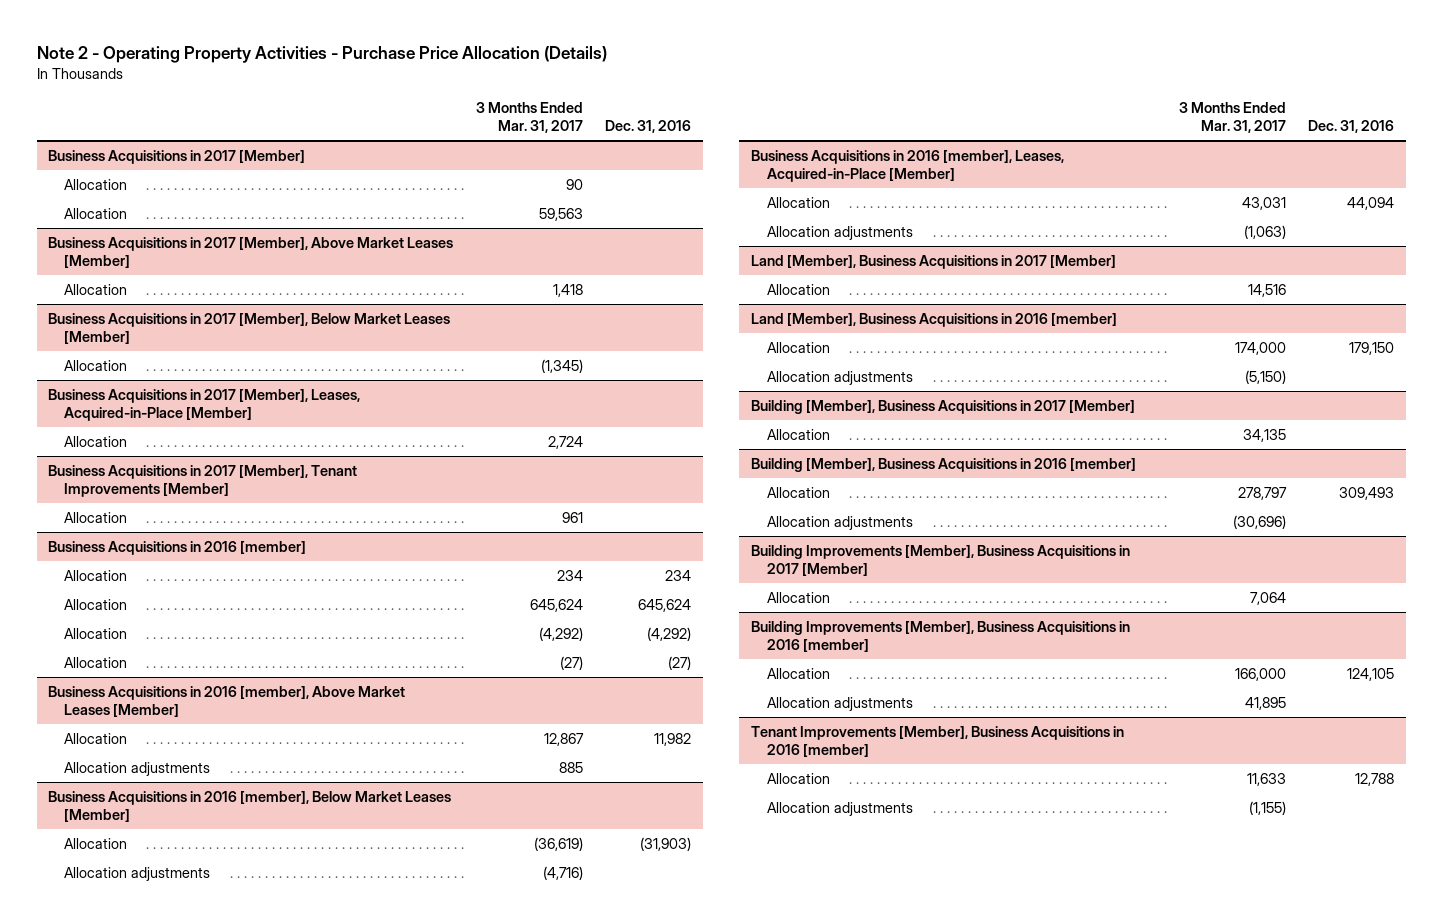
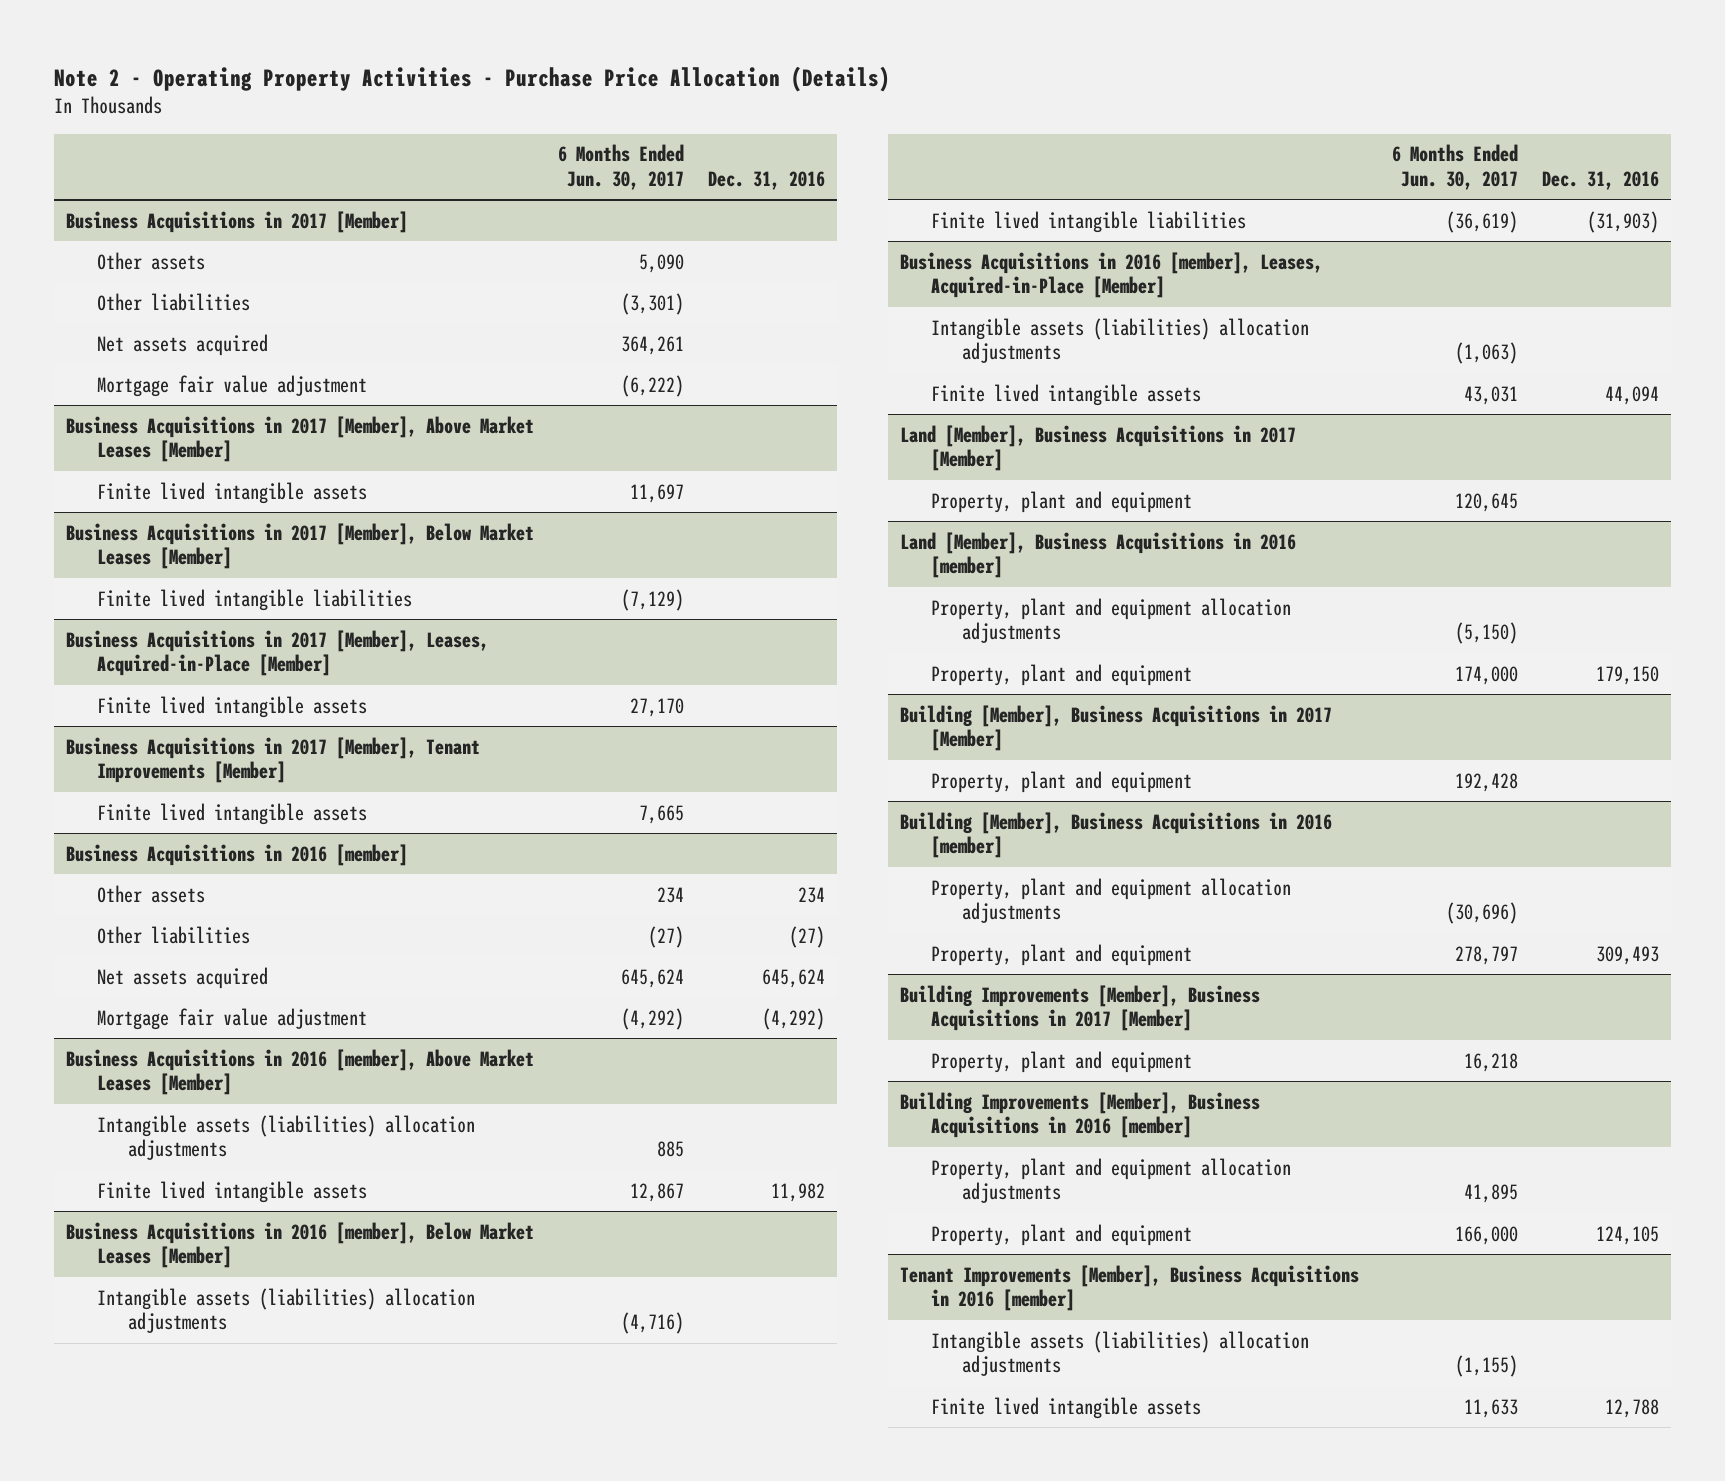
- | 3 Months Ended Mar. 31, 2017 | Dec. 31, 2016
+ | 6 Months Ended Jun. 30, 2017 | Dec. 31, 2016
@ Business Acquisitions in 2017 [Member]
- Allocation | 90 |
- Allocation | 59,563 |
+ Other assets | 5,090 |
+ Other liabilities | (3,301) |
+ Net assets acquired | 364,261 |
+ Mortgage fair value adjustment | (6,222) |
@ Business Acquisitions in 2017 [Member], Above Market Leases [Member]
- Allocation | 1,418 |
+ Finite lived intangible assets | 11,697 |
@ Business Acquisitions in 2017 [Member], Below Market Leases [Member]
- Allocation | (1,345) |
+ Finite lived intangible liabilities | (7,129) |
@ Business Acquisitions in 2017 [Member], Leases, Acquired-in-Place [Member]
- Allocation | 2,724 |
+ Finite lived intangible assets | 27,170 |
@ Business Acquisitions in 2017 [Member], Tenant Improvements [Member]
- Allocation | 961 |
+ Finite lived intangible assets | 7,665 |
@ Business Acquisitions in 2016 [member]
- Allocation | 234 | 234
- Allocation | 645,624 | 645,624
- Allocation | (4,292) | (4,292)
- Allocation | (27) | (27)
+ Other assets | 234 | 234
+ Other liabilities | (27) | (27)
+ Net assets acquired | 645,624 | 645,624
+ Mortgage fair value adjustment | (4,292) | (4,292)
@ Business Acquisitions in 2016 [member], Above Market Leases [Member]
- Allocation | 12,867 | 11,982
- Allocation adjustments | 885 |
+ Intangible assets (liabilities) allocation adjustments | 885 |
+ Finite lived intangible assets | 12,867 | 11,982
@ Business Acquisitions in 2016 [member], Below Market Leases [Member]
- Allocation | (36,619) | (31,903)
- Allocation adjustments | (4,716) |
+ Intangible assets (liabilities) allocation adjustments | (4,716) |
+ Finite lived intangible liabilities | (36,619) | (31,903)
@ Business Acquisitions in 2016 [member], Leases, Acquired-in-Place [Member]
- Allocation | 43,031 | 44,094
- Allocation adjustments | (1,063) |
+ Intangible assets (liabilities) allocation adjustments | (1,063) |
+ Finite lived intangible assets | 43,031 | 44,094
@ Land [Member], Business Acquisitions in 2017 [Member]
- Allocation | 14,516 |
+ Property, plant and equipment | 120,645 |
@ Land [Member], Business Acquisitions in 2016 [member]
- Allocation | 174,000 | 179,150
- Allocation adjustments | (5,150) |
+ Property, plant and equipment allocation adjustments | (5,150) |
+ Property, plant and equipment | 174,000 | 179,150
@ Building [Member], Business Acquisitions in 2017 [Member]
- Allocation | 34,135 |
+ Property, plant and equipment | 192,428 |
@ Building [Member], Business Acquisitions in 2016 [member]
- Allocation | 278,797 | 309,493
- Allocation adjustments | (30,696) |
+ Property, plant and equipment allocation adjustments | (30,696) |
+ Property, plant and equipment | 278,797 | 309,493
@ Building Improvements [Member], Business Acquisitions in 2017 [Member]
- Allocation | 7,064 |
+ Property, plant and equipment | 16,218 |
@ Building Improvements [Member], Business Acquisitions in 2016 [member]
- Allocation | 166,000 | 124,105
- Allocation adjustments | 41,895 |
+ Property, plant and equipment allocation adjustments | 41,895 |
+ Property, plant and equipment | 166,000 | 124,105
@ Tenant Improvements [Member], Business Acquisitions in 2016 [member]
- Allocation | 11,633 | 12,788
- Allocation adjustments | (1,155) |
+ Intangible assets (liabilities) allocation adjustments | (1,155) |
+ Finite lived intangible assets | 11,633 | 12,788

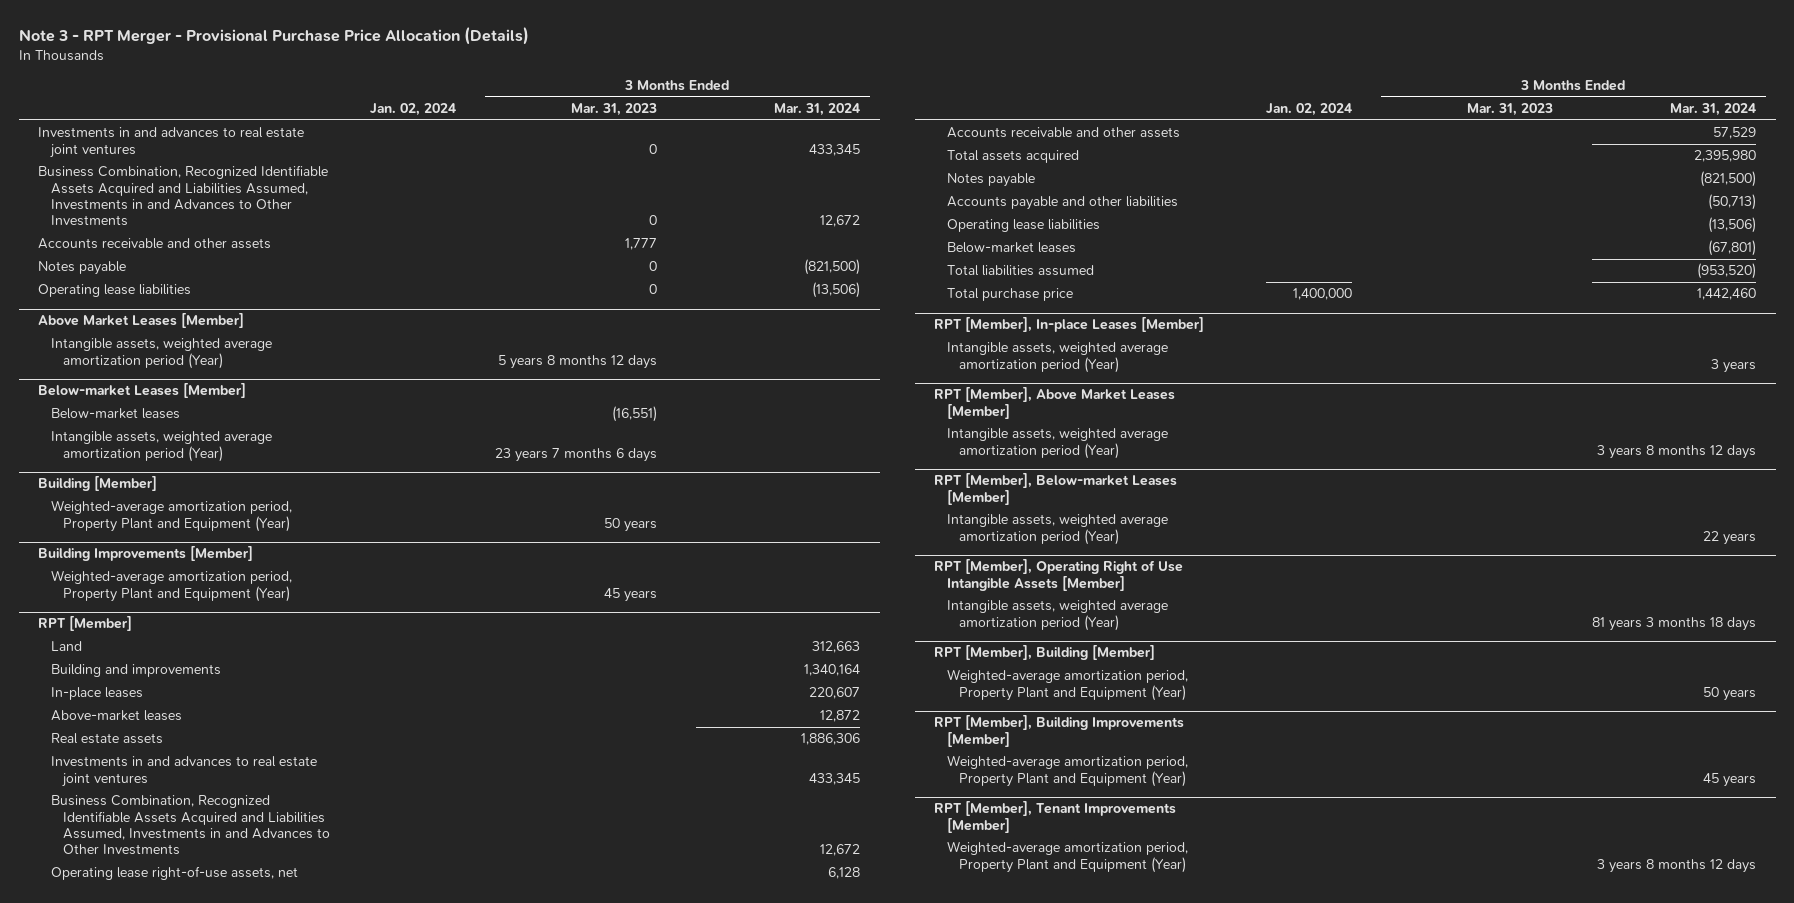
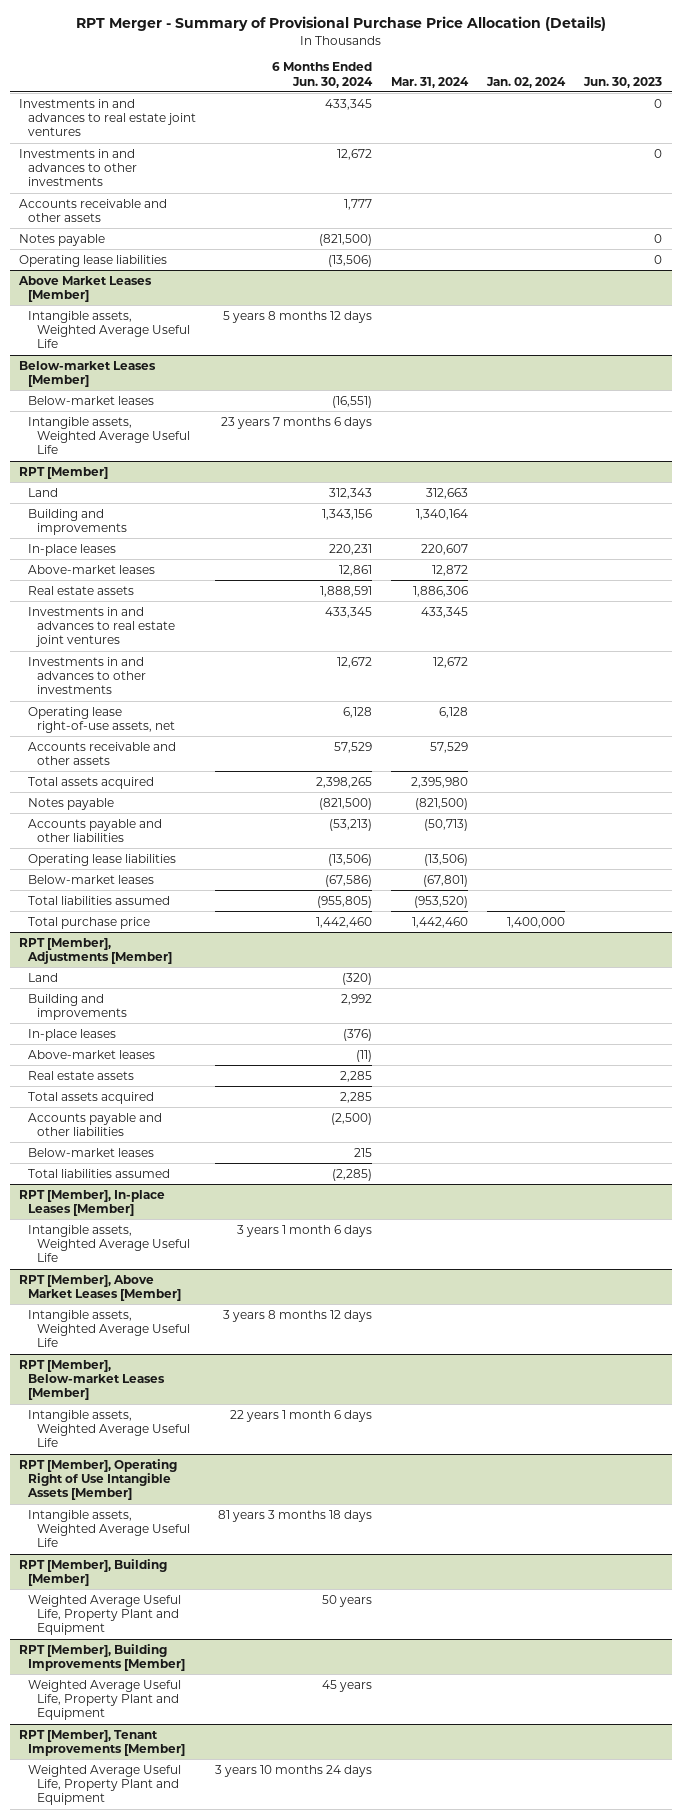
- Note 3 - RPT Merger - Provisional Purchase Price Allocation (Details)
+ RPT Merger - Summary of Provisional Purchase Price Allocation (Details)
- | Jan. 02, 2024 | 3 Months Ended Mar. 31, 2023 | 3 Months Ended Mar. 31, 2024
+ | 6 Months Ended Jun. 30, 2024 | Mar. 31, 2024 | Jan. 02, 2024 | Jun. 30, 2023
- Business Combination, Recognized Identifiable Assets Acquired and Liabilities Assumed, Investments in and Advances to Other Investments | | 0 | 12,672
+ Investments in and advances to other investments | 12,672 | | | 0
@ Above Market Leases [Member]
- Intangible assets, weighted average amortization period (Year) | | 5 years 8 months 12 days |
+ Intangible assets, Weighted Average Useful Life | 5 years 8 months 12 days | | |
@ Below-market Leases [Member]
- Intangible assets, weighted average amortization period (Year) | | 23 years 7 months 6 days |
- Building [Member]
- Weighted-average amortization period, Property Plant and Equipment (Year) | | 50 years |
- Building Improvements [Member]
- Weighted-average amortization period, Property Plant and Equipment (Year) | | 45 years |
@ Below-market Leases [Member]
+ Intangible assets, Weighted Average Useful Life | 23 years 7 months 6 days | | |
@ RPT [Member]
- Business Combination, Recognized Identifiable Assets Acquired and Liabilities Assumed, Investments in and Advances to Other Investments | | | 12,672
+ Investments in and advances to other investments | 12,672 | 12,672 | |
+ RPT [Member], Adjustments [Member]
+ Land | (320) | | |
+ Building and improvements | 2,992 | | |
+ In-place leases | (376) | | |
+ Above-market leases | (11) | | |
+ Real estate assets | 2,285 | | |
+ Total assets acquired | 2,285 | | |
+ Accounts payable and other liabilities | (2,500) | | |
+ Below-market leases | 215 | | |
+ Total liabilities assumed | (2,285) | | |
@ RPT [Member], In-place Leases [Member]
- Intangible assets, weighted average amortization period (Year) | | | 3 years
+ Intangible assets, Weighted Average Useful Life | 3 years 1 month 6 days | | |
@ RPT [Member], Above Market Leases [Member]
- Intangible assets, weighted average amortization period (Year) | | | 3 years 8 months 12 days
+ Intangible assets, Weighted Average Useful Life | 3 years 8 months 12 days | | |
@ RPT [Member], Below-market Leases [Member]
- Intangible assets, weighted average amortization period (Year) | | | 22 years
+ Intangible assets, Weighted Average Useful Life | 22 years 1 month 6 days | | |
@ RPT [Member], Operating Right of Use Intangible Assets [Member]
- Intangible assets, weighted average amortization period (Year) | | | 81 years 3 months 18 days
+ Intangible assets, Weighted Average Useful Life | 81 years 3 months 18 days | | |
@ RPT [Member], Building [Member]
- Weighted-average amortization period, Property Plant and Equipment (Year) | | | 50 years
+ Weighted Average Useful Life, Property Plant and Equipment | 50 years | | |
@ RPT [Member], Building Improvements [Member]
- Weighted-average amortization period, Property Plant and Equipment (Year) | | | 45 years
+ Weighted Average Useful Life, Property Plant and Equipment | 45 years | | |
@ RPT [Member], Tenant Improvements [Member]
- Weighted-average amortization period, Property Plant and Equipment (Year) | | | 3 years 8 months 12 days
+ Weighted Average Useful Life, Property Plant and Equipment | 3 years 10 months 24 days | | |

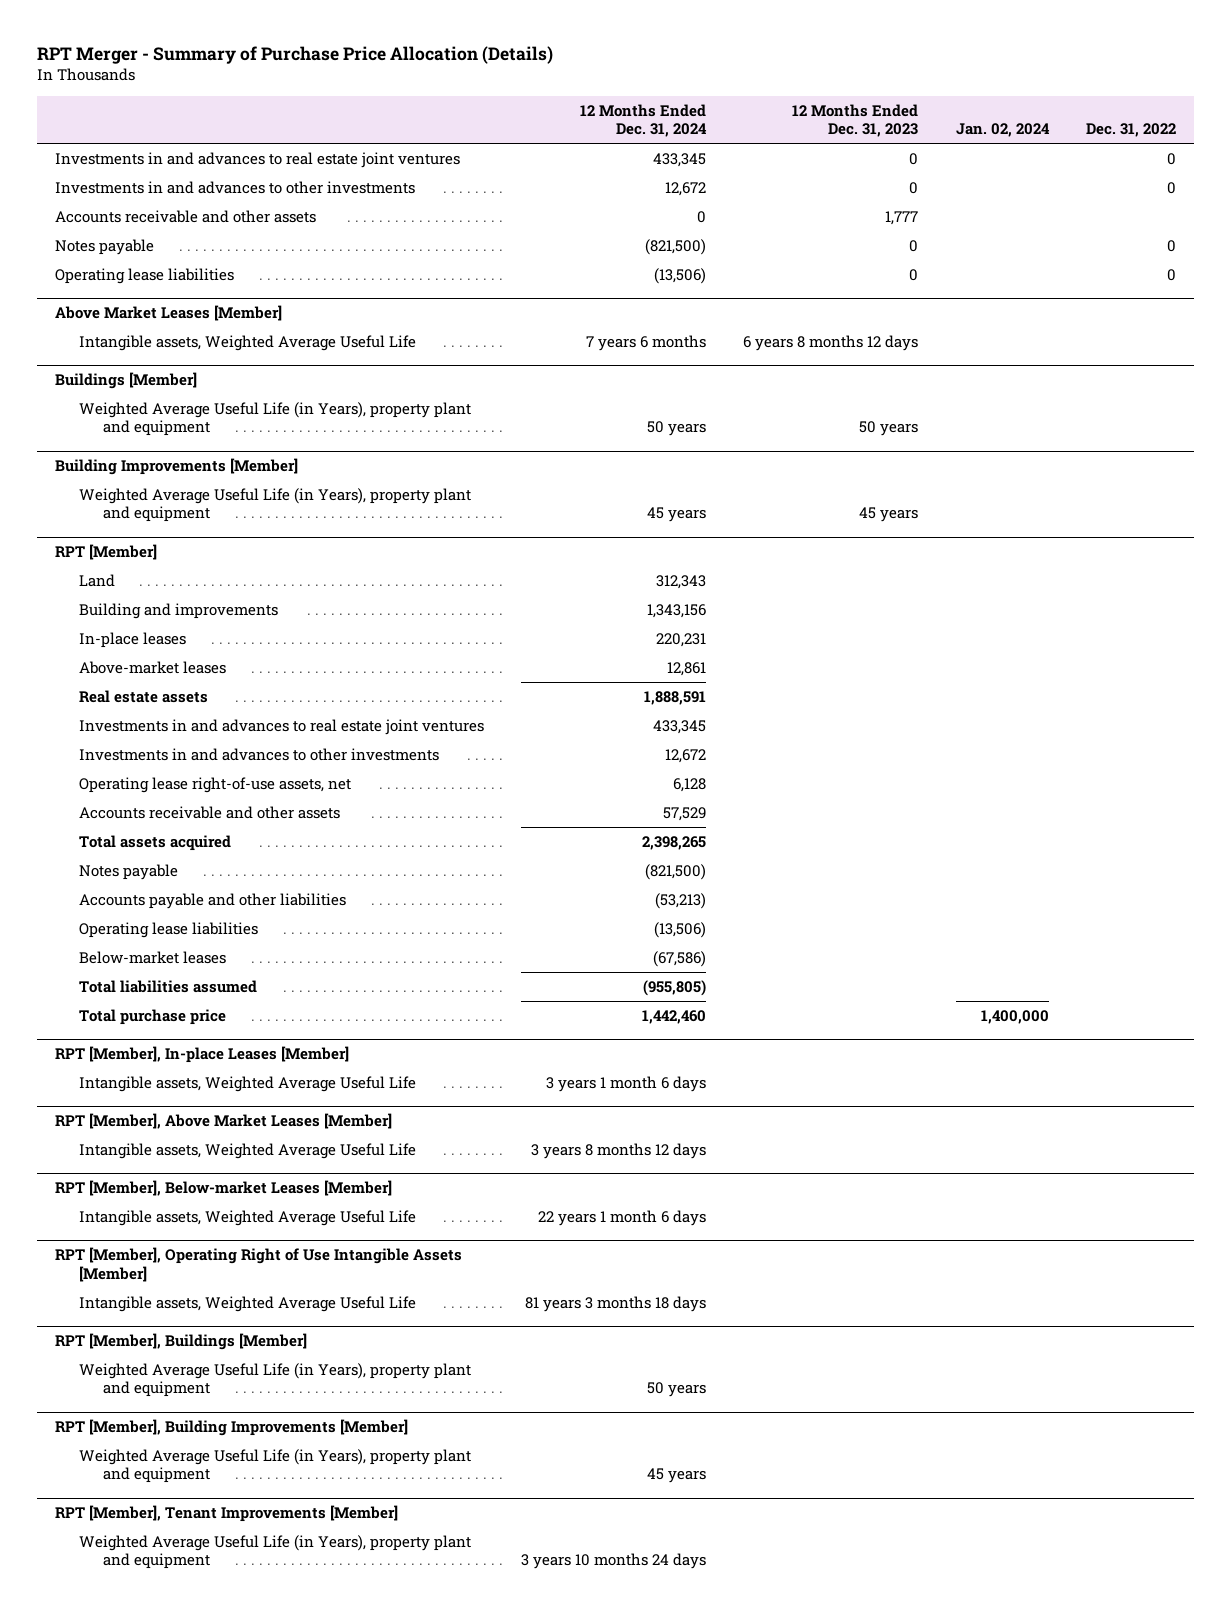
- RPT Merger - Summary of Provisional Purchase Price Allocation (Details)
+ RPT Merger - Summary of Purchase Price Allocation (Details)
- | 6 Months Ended Jun. 30, 2024 | Mar. 31, 2024 | Jan. 02, 2024 | Jun. 30, 2023
+ | 12 Months Ended Dec. 31, 2024 | 12 Months Ended Dec. 31, 2023 | Jan. 02, 2024 | Dec. 31, 2022
- Below-market Leases [Member]
- Below-market leases | (16,551) | | |
- Intangible assets, Weighted Average Useful Life | 23 years 7 months 6 days | | |
+ Buildings [Member]
+ Weighted Average Useful Life (in Years), property plant and equipment | 50 years | 50 years | |
+ Building Improvements [Member]
+ Weighted Average Useful Life (in Years), property plant and equipment | 45 years | 45 years | |
- RPT [Member], Adjustments [Member]
- Land | (320) | | |
- Building and improvements | 2,992 | | |
- In-place leases | (376) | | |
- Above-market leases | (11) | | |
- Real estate assets | 2,285 | | |
- Total assets acquired | 2,285 | | |
- Accounts payable and other liabilities | (2,500) | | |
- Below-market leases | 215 | | |
- Total liabilities assumed | (2,285) | | |
- RPT [Member], Building [Member]
- Weighted Average Useful Life, Property Plant and Equipment | 50 years | | |
+ RPT [Member], Buildings [Member]
+ Weighted Average Useful Life (in Years), property plant and equipment | 50 years | | |
@ RPT [Member], Building Improvements [Member]
- Weighted Average Useful Life, Property Plant and Equipment | 45 years | | |
+ Weighted Average Useful Life (in Years), property plant and equipment | 45 years | | |
@ RPT [Member], Tenant Improvements [Member]
- Weighted Average Useful Life, Property Plant and Equipment | 3 years 10 months 24 days | | |
+ Weighted Average Useful Life (in Years), property plant and equipment | 3 years 10 months 24 days | | |

